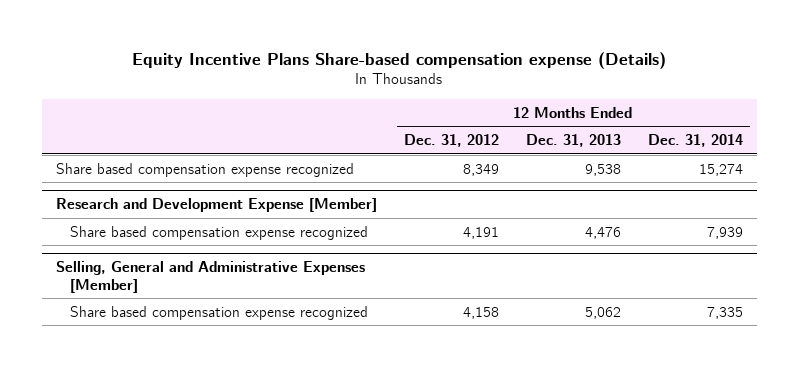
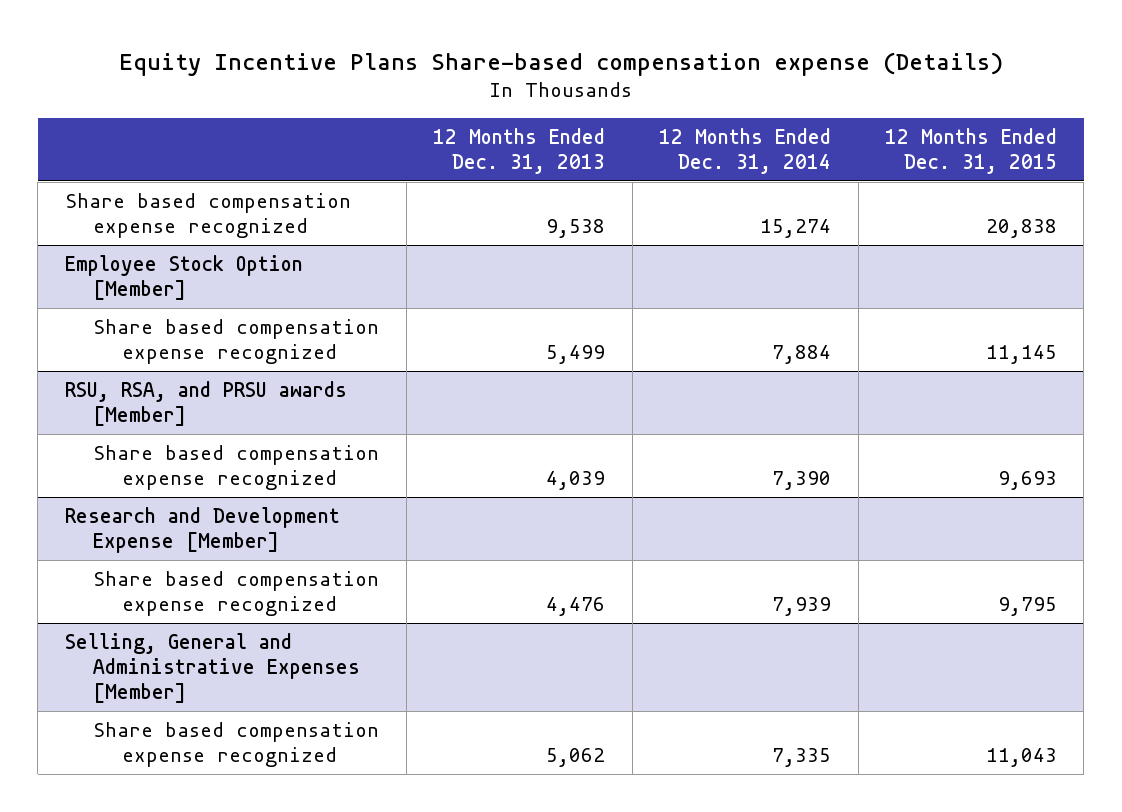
- | 12 Months Ended Dec. 31, 2012 | 12 Months Ended Dec. 31, 2013 | 12 Months Ended Dec. 31, 2014
+ | 12 Months Ended Dec. 31, 2013 | 12 Months Ended Dec. 31, 2014 | 12 Months Ended Dec. 31, 2015
+ Employee Stock Option [Member]
+ Share based compensation expense recognized | 5,499 | 7,884 | 11,145
+ RSU, RSA, and PRSU awards [Member]
+ Share based compensation expense recognized | 4,039 | 7,390 | 9,693

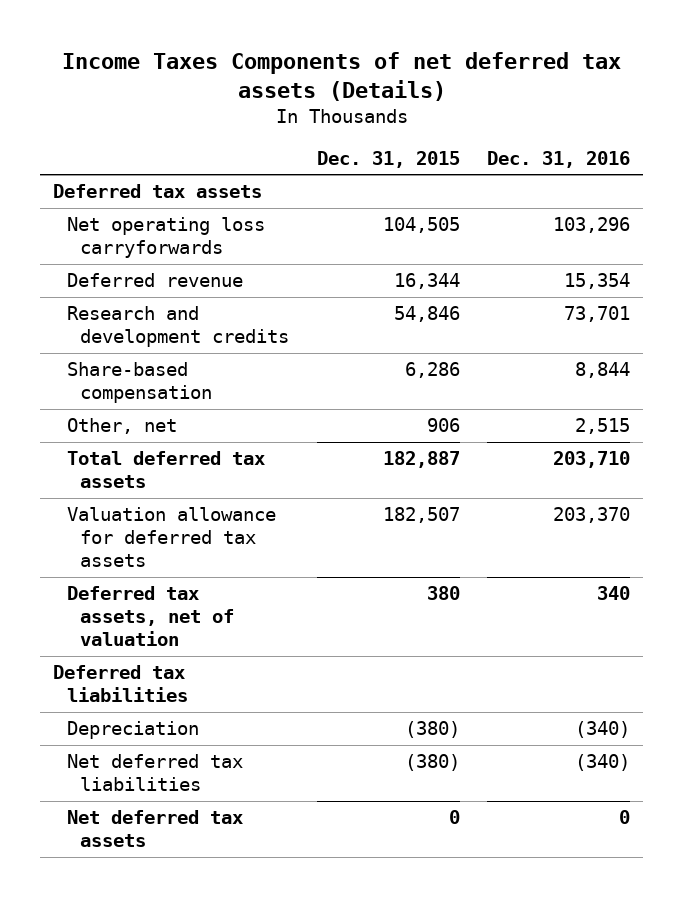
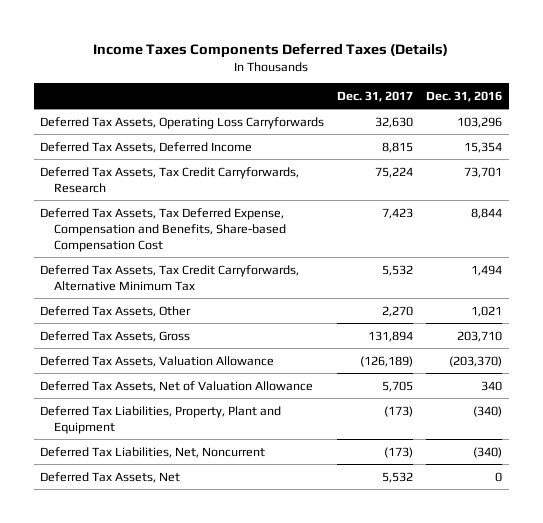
- Income Taxes Components of net deferred tax assets (Details)
+ Income Taxes Components Deferred Taxes (Details)
- | Dec. 31, 2015 | Dec. 31, 2016
+ | Dec. 31, 2017 | Dec. 31, 2016
- Deferred tax assets
- Net operating loss carryforwards | 104,505 | 103,296
- Deferred revenue | 16,344 | 15,354
- Research and development credits | 54,846 | 73,701
- Share-based compensation | 6,286 | 8,844
- Other, net | 906 | 2,515
- Total deferred tax assets | 182,887 | 203,710
- Valuation allowance for deferred tax assets | 182,507 | 203,370
- Deferred tax assets, net of valuation | 380 | 340
- Deferred tax liabilities
- Depreciation | (380) | (340)
- Net deferred tax liabilities | (380) | (340)
- Net deferred tax assets | 0 | 0
+ Deferred Tax Assets, Operating Loss Carryforwards | 32,630 | 103,296
+ Deferred Tax Assets, Deferred Income | 8,815 | 15,354
+ Deferred Tax Assets, Tax Credit Carryforwards, Research | 75,224 | 73,701
+ Deferred Tax Assets, Tax Deferred Expense, Compensation and Benefits, Share-based Compensation Cost | 7,423 | 8,844
+ Deferred Tax Assets, Tax Credit Carryforwards, Alternative Minimum Tax | 5,532 | 1,494
+ Deferred Tax Assets, Other | 2,270 | 1,021
+ Deferred Tax Assets, Gross | 131,894 | 203,710
+ Deferred Tax Assets, Valuation Allowance | (126,189) | (203,370)
+ Deferred Tax Assets, Net of Valuation Allowance | 5,705 | 340
+ Deferred Tax Liabilities, Property, Plant and Equipment | (173) | (340)
+ Deferred Tax Liabilities, Net, Noncurrent | (173) | (340)
+ Deferred Tax Assets, Net | 5,532 | 0

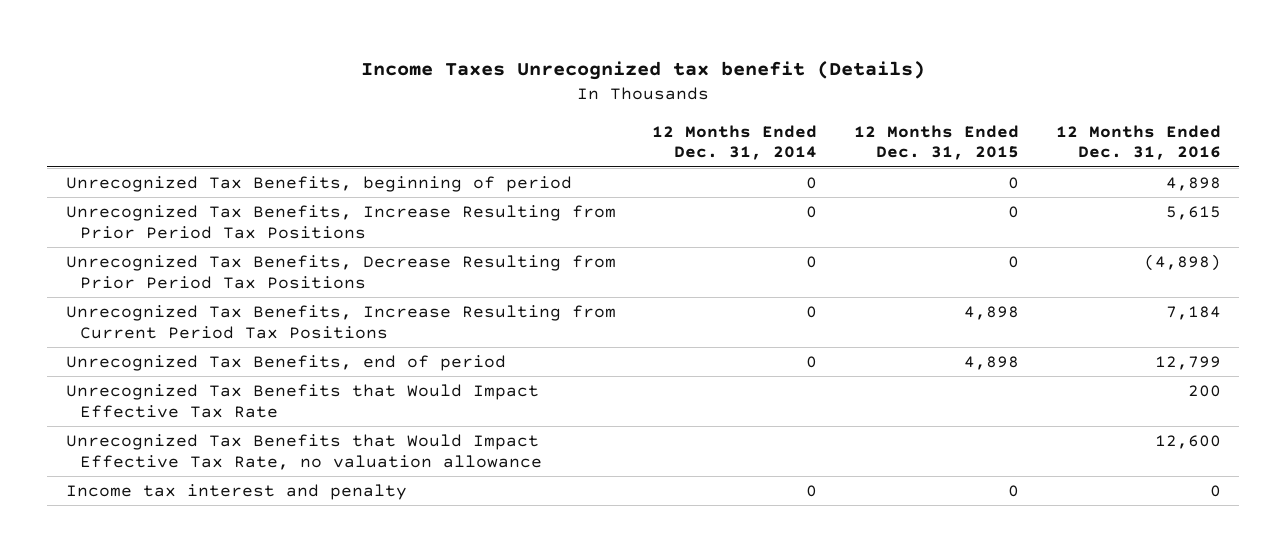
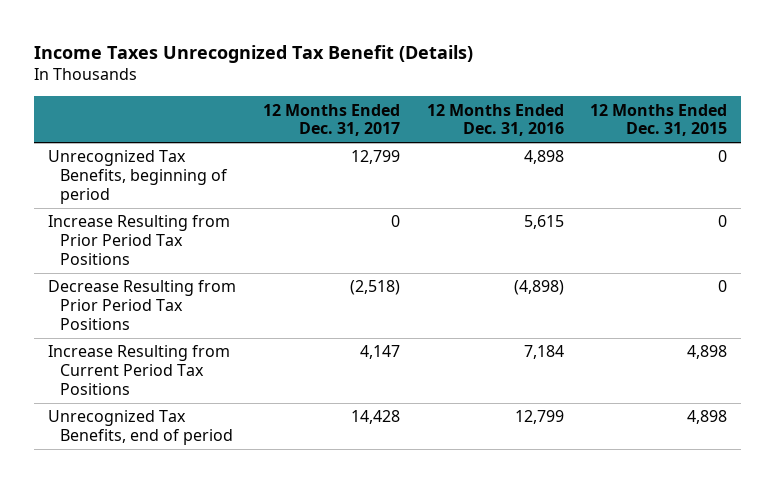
- Income Taxes Unrecognized tax benefit (Details)
+ Income Taxes Unrecognized Tax Benefit (Details)
- | 12 Months Ended Dec. 31, 2014 | 12 Months Ended Dec. 31, 2015 | 12 Months Ended Dec. 31, 2016
+ | 12 Months Ended Dec. 31, 2017 | 12 Months Ended Dec. 31, 2016 | 12 Months Ended Dec. 31, 2015
- Unrecognized Tax Benefits, Increase Resulting from Prior Period Tax Positions | 0 | 0 | 5,615
- Unrecognized Tax Benefits, Decrease Resulting from Prior Period Tax Positions | 0 | 0 | (4,898)
- Unrecognized Tax Benefits, Increase Resulting from Current Period Tax Positions | 0 | 4,898 | 7,184
+ Increase Resulting from Prior Period Tax Positions | 0 | 5,615 | 0
+ Decrease Resulting from Prior Period Tax Positions | (2,518) | (4,898) | 0
+ Increase Resulting from Current Period Tax Positions | 4,147 | 7,184 | 4,898
- Unrecognized Tax Benefits that Would Impact Effective Tax Rate | | | 200
- Unrecognized Tax Benefits that Would Impact Effective Tax Rate, no valuation allowance | | | 12,600
- Income tax interest and penalty | 0 | 0 | 0

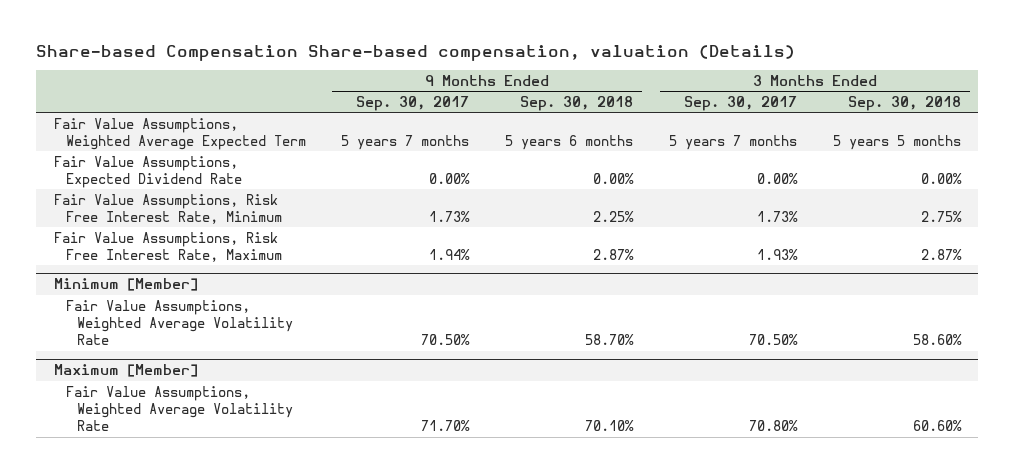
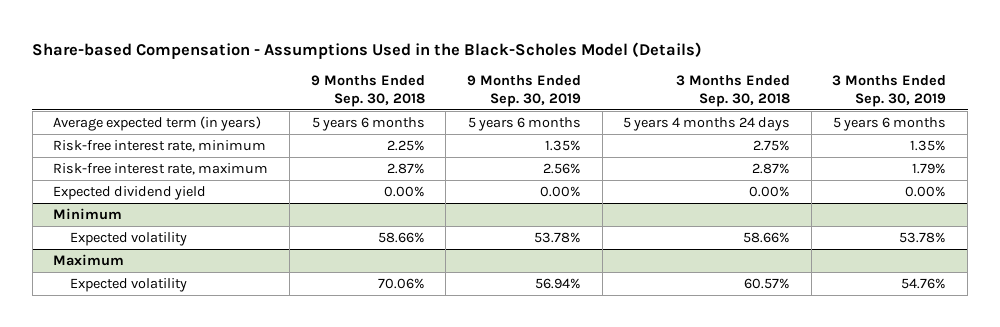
- Share-based Compensation Share-based compensation, valuation (Details)
+ Share-based Compensation - Assumptions Used in the Black-Scholes Model (Details)
- | 9 Months Ended Sep. 30, 2017 | 9 Months Ended Sep. 30, 2018 | 3 Months Ended Sep. 30, 2017 | 3 Months Ended Sep. 30, 2018
+ | 9 Months Ended Sep. 30, 2018 | 9 Months Ended Sep. 30, 2019 | 3 Months Ended Sep. 30, 2018 | 3 Months Ended Sep. 30, 2019
- Fair Value Assumptions, Weighted Average Expected Term | 5 years 7 months | 5 years 6 months | 5 years 7 months | 5 years 5 months
- Fair Value Assumptions, Expected Dividend Rate | 0.00% | 0.00% | 0.00% | 0.00%
- Fair Value Assumptions, Risk Free Interest Rate, Minimum | 1.73% | 2.25% | 1.73% | 2.75%
- Fair Value Assumptions, Risk Free Interest Rate, Maximum | 1.94% | 2.87% | 1.93% | 2.87%
- Minimum [Member]
- Fair Value Assumptions, Weighted Average Volatility Rate | 70.50% | 58.70% | 70.50% | 58.60%
- Maximum [Member]
- Fair Value Assumptions, Weighted Average Volatility Rate | 71.70% | 70.10% | 70.80% | 60.60%
+ Average expected term (in years) | 5 years 6 months | 5 years 6 months | 5 years 4 months 24 days | 5 years 6 months
+ Risk-free interest rate, minimum | 2.25% | 1.35% | 2.75% | 1.35%
+ Risk-free interest rate, maximum | 2.87% | 2.56% | 2.87% | 1.79%
+ Expected dividend yield | 0.00% | 0.00% | 0.00% | 0.00%
+ Minimum
+ Expected volatility | 58.66% | 53.78% | 58.66% | 53.78%
+ Maximum
+ Expected volatility | 70.06% | 56.94% | 60.57% | 54.76%

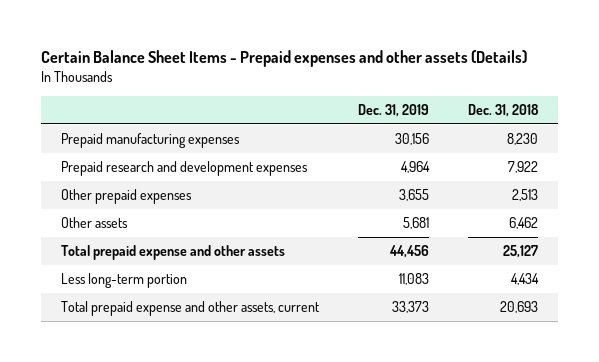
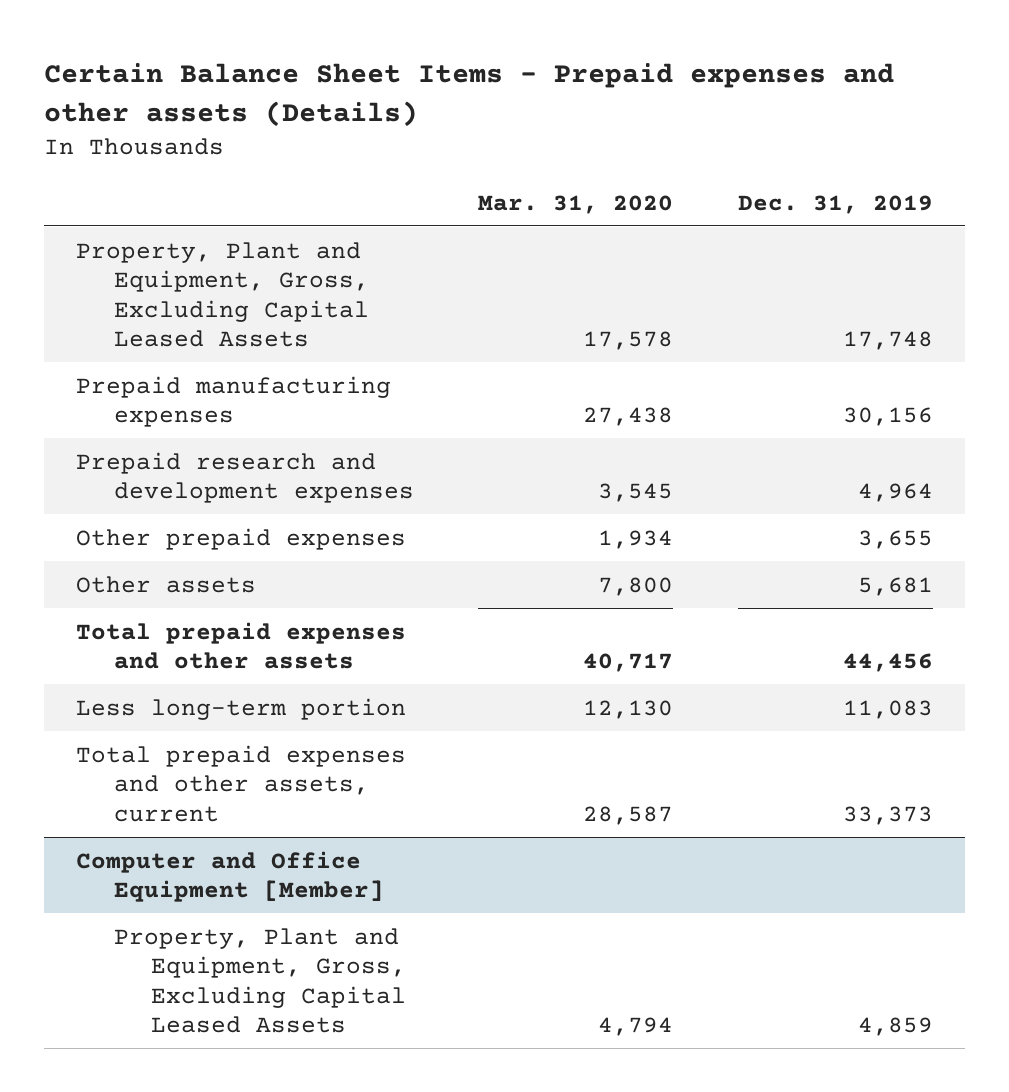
- | Dec. 31, 2019 | Dec. 31, 2018
+ | Mar. 31, 2020 | Dec. 31, 2019
+ Property, Plant and Equipment, Gross, Excluding Capital Leased Assets | 17,578 | 17,748
- Total prepaid expense and other assets | 44,456 | 25,127
+ Total prepaid expenses and other assets | 40,717 | 44,456
- Total prepaid expense and other assets, current | 33,373 | 20,693
+ Total prepaid expenses and other assets, current | 28,587 | 33,373
+ Computer and Office Equipment [Member]
+ Property, Plant and Equipment, Gross, Excluding Capital Leased Assets | 4,794 | 4,859

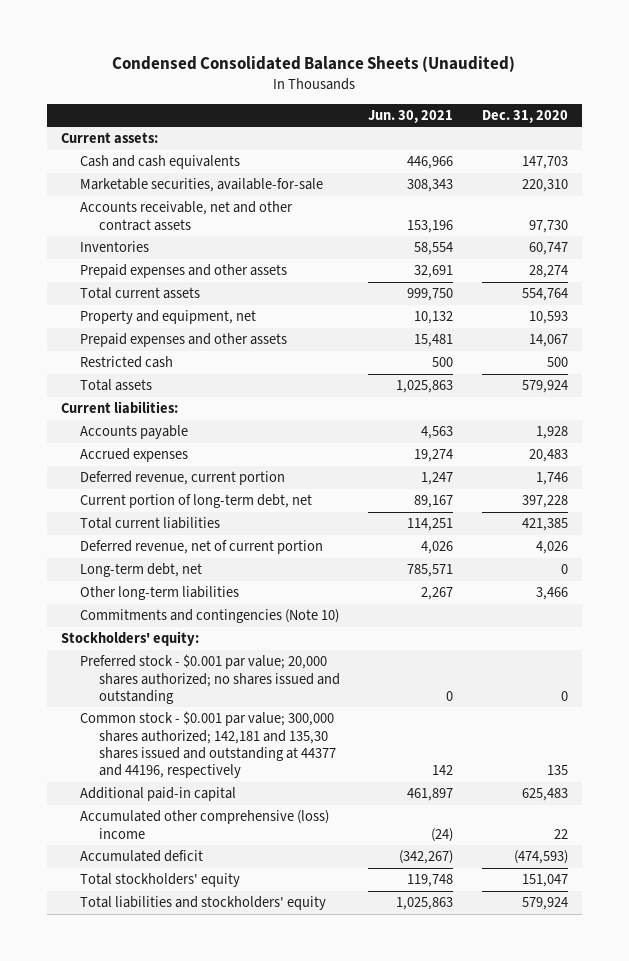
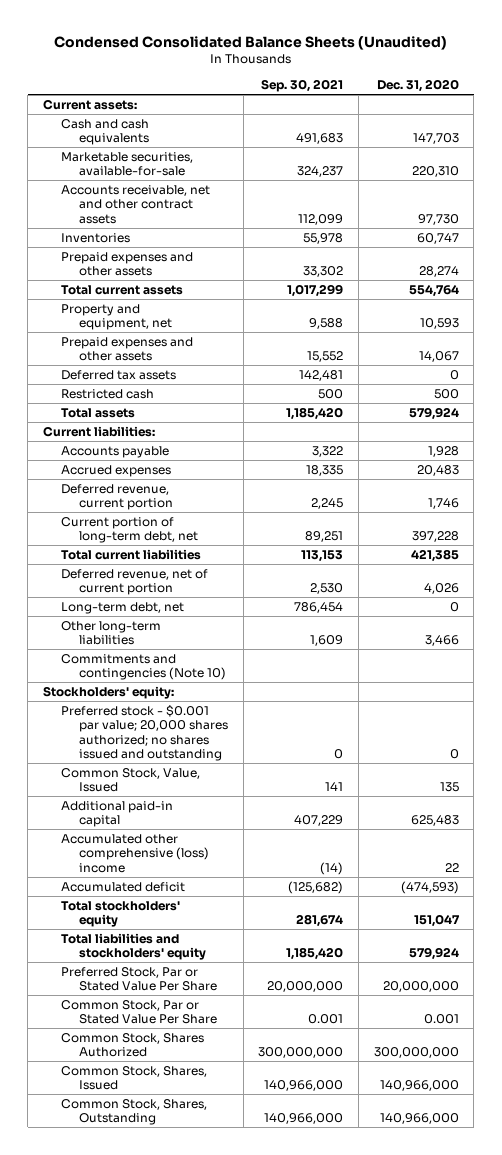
- | Jun. 30, 2021 | Dec. 31, 2020
+ | Sep. 30, 2021 | Dec. 31, 2020
+ Deferred tax assets | 142,481 | 0
- Common stock - $0.001 par value; 300,000 shares authorized; 142,181 and 135,30 shares issued and outstanding at 44377 and 44196, respectively | 142 | 135
+ Common Stock, Value, Issued | 141 | 135
+ Preferred Stock, Par or Stated Value Per Share | 20,000,000 | 20,000,000
+ Common Stock, Par or Stated Value Per Share | 0.001 | 0.001
+ Common Stock, Shares Authorized | 300,000,000 | 300,000,000
+ Common Stock, Shares, Issued | 140,966,000 | 140,966,000
+ Common Stock, Shares, Outstanding | 140,966,000 | 140,966,000

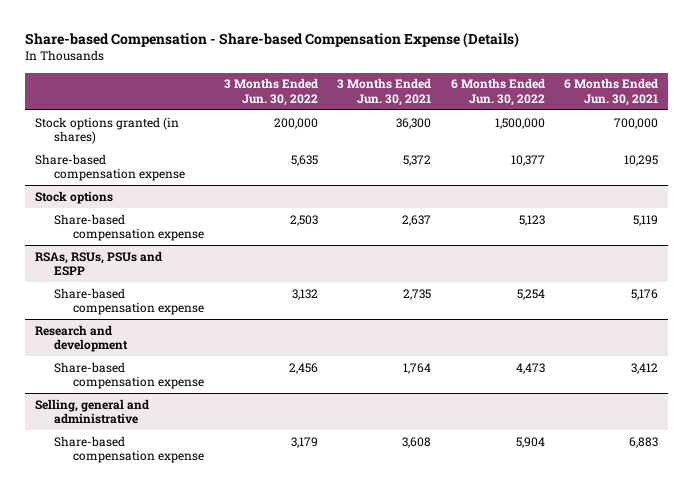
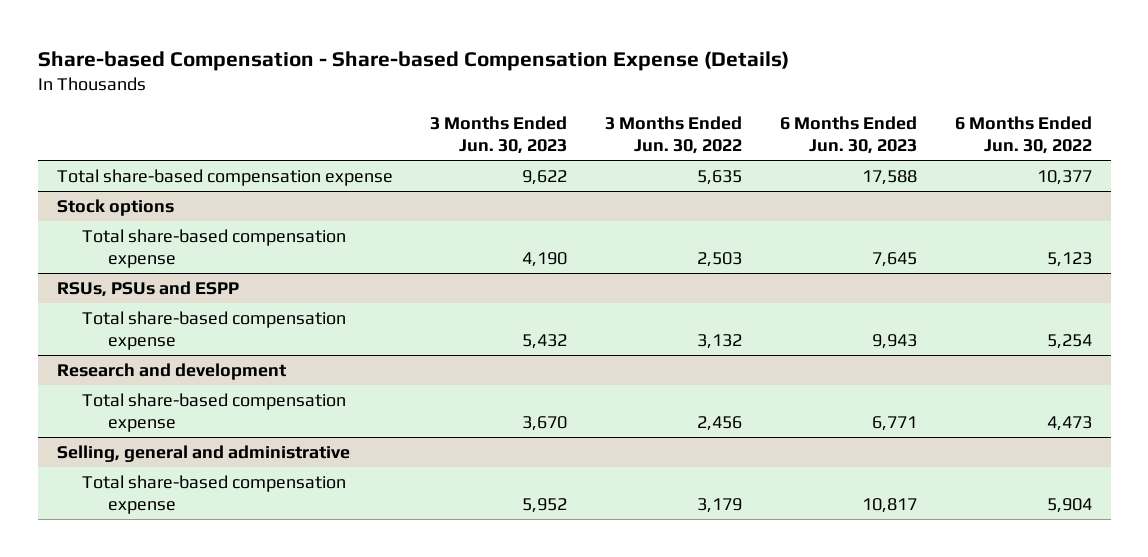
- | 3 Months Ended Jun. 30, 2022 | 3 Months Ended Jun. 30, 2021 | 6 Months Ended Jun. 30, 2022 | 6 Months Ended Jun. 30, 2021
+ | 3 Months Ended Jun. 30, 2023 | 3 Months Ended Jun. 30, 2022 | 6 Months Ended Jun. 30, 2023 | 6 Months Ended Jun. 30, 2022
- Stock options granted (in shares) | 200,000 | 36,300 | 1,500,000 | 700,000
- Share-based compensation expense | 5,635 | 5,372 | 10,377 | 10,295
+ Total share-based compensation expense | 9,622 | 5,635 | 17,588 | 10,377
@ Stock options
- Share-based compensation expense | 2,503 | 2,637 | 5,123 | 5,119
- RSAs, RSUs, PSUs and ESPP
- Share-based compensation expense | 3,132 | 2,735 | 5,254 | 5,176
@ Stock options
+ Total share-based compensation expense | 4,190 | 2,503 | 7,645 | 5,123
+ RSUs, PSUs and ESPP
+ Total share-based compensation expense | 5,432 | 3,132 | 9,943 | 5,254
@ Research and development
- Share-based compensation expense | 2,456 | 1,764 | 4,473 | 3,412
+ Total share-based compensation expense | 3,670 | 2,456 | 6,771 | 4,473
@ Selling, general and administrative
- Share-based compensation expense | 3,179 | 3,608 | 5,904 | 6,883
+ Total share-based compensation expense | 5,952 | 3,179 | 10,817 | 5,904

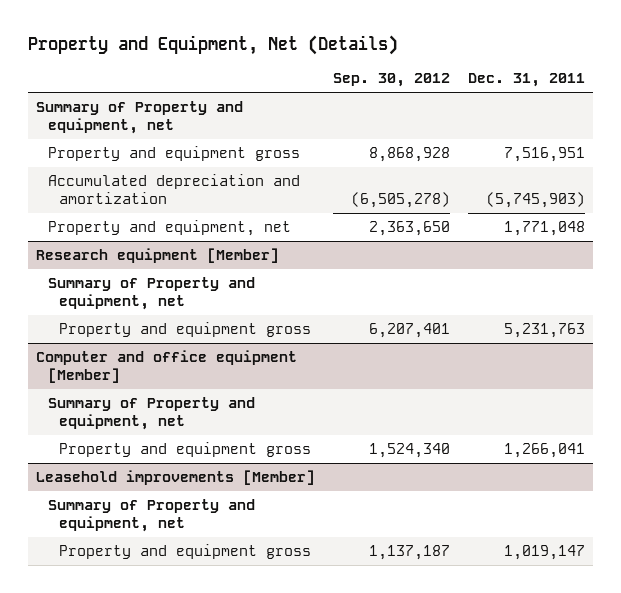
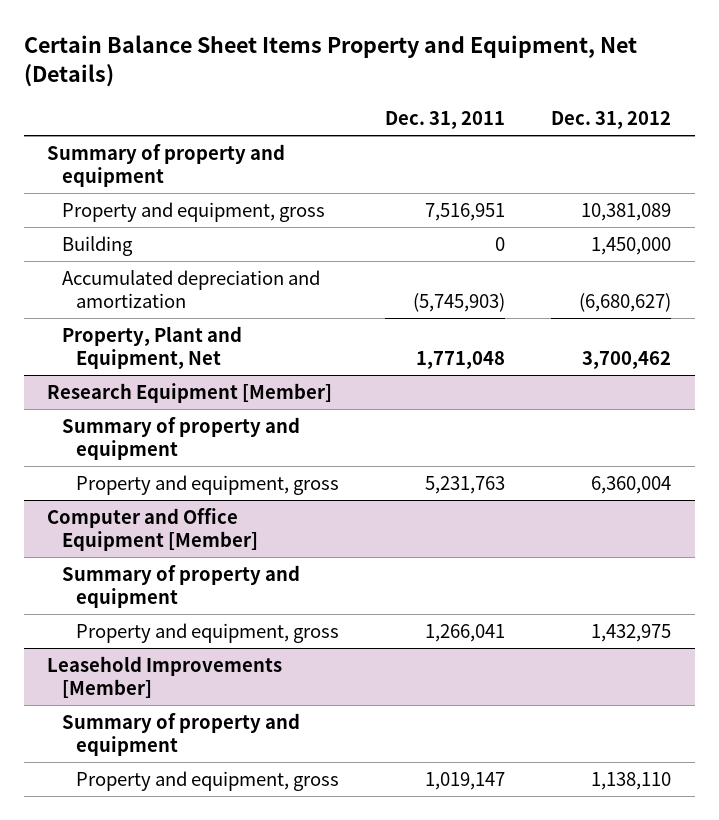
- Property and Equipment, Net (Details)
+ Certain Balance Sheet Items Property and Equipment, Net (Details)
- | Sep. 30, 2012 | Dec. 31, 2011
+ | Dec. 31, 2011 | Dec. 31, 2012
- Summary of Property and equipment, net
- Property and equipment gross | 8,868,928 | 7,516,951
+ Summary of property and equipment
+ Property and equipment, gross | 7,516,951 | 10,381,089
+ Building | 0 | 1,450,000
- Property and equipment, net | 2,363,650 | 1,771,048
- Research equipment [Member]
- Summary of Property and equipment, net
- Property and equipment gross | 6,207,401 | 5,231,763
- Computer and office equipment [Member]
- Summary of Property and equipment, net
- Property and equipment gross | 1,524,340 | 1,266,041
- Leasehold improvements [Member]
- Summary of Property and equipment, net
- Property and equipment gross | 1,137,187 | 1,019,147
+ Property, Plant and Equipment, Net | 1,771,048 | 3,700,462
+ Research Equipment [Member]
+ Summary of property and equipment
+ Property and equipment, gross | 5,231,763 | 6,360,004
+ Computer and Office Equipment [Member]
+ Summary of property and equipment
+ Property and equipment, gross | 1,266,041 | 1,432,975
+ Leasehold Improvements [Member]
+ Summary of property and equipment
+ Property and equipment, gross | 1,019,147 | 1,138,110

